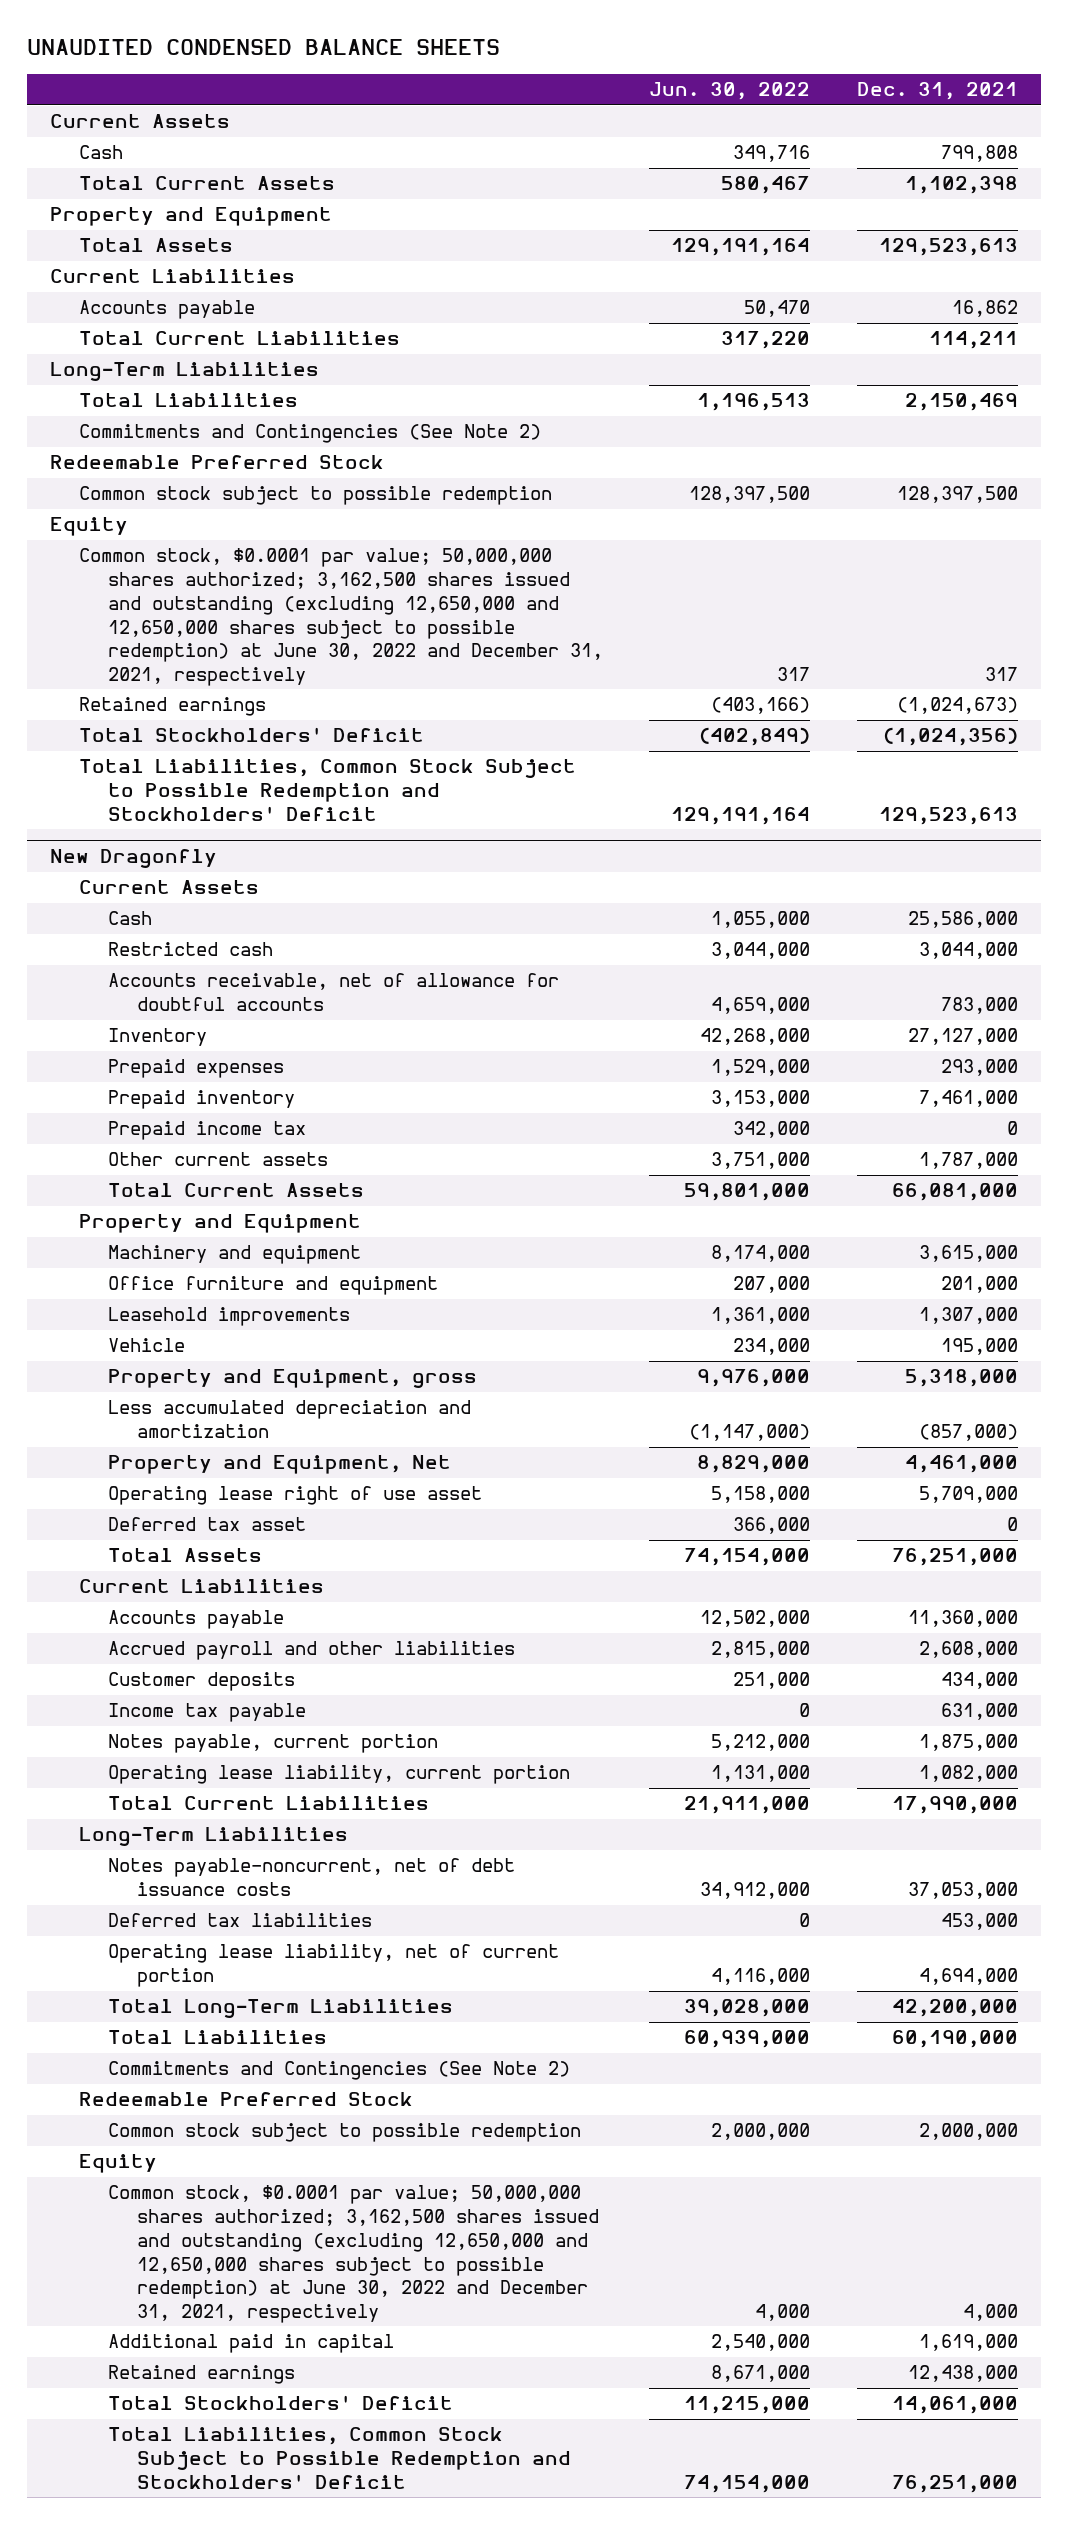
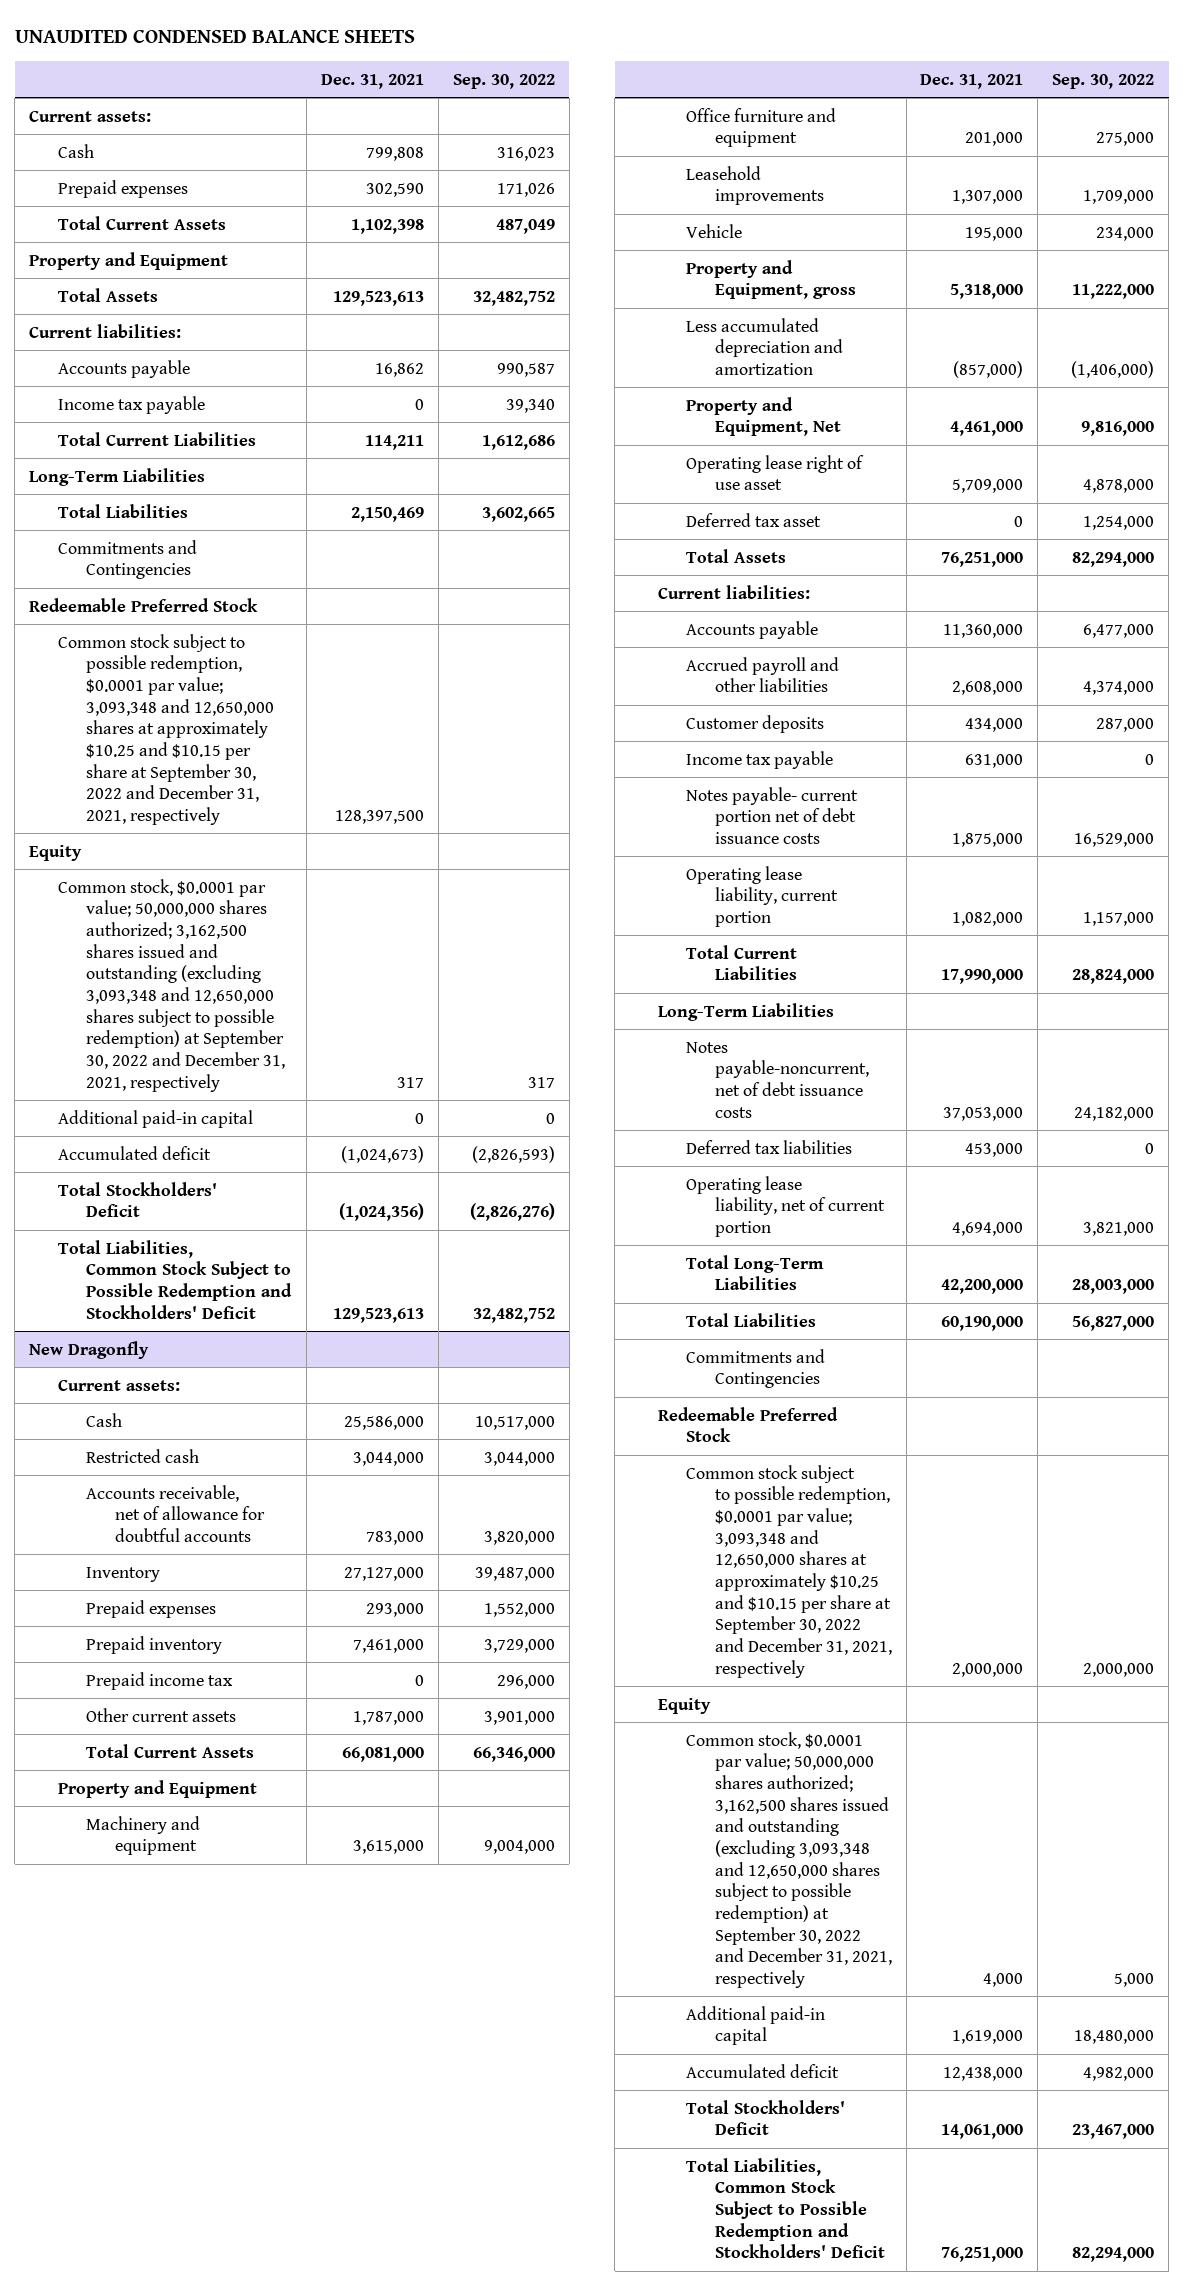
- | Jun. 30, 2022 | Dec. 31, 2021
+ | Dec. 31, 2021 | Sep. 30, 2022
- Current Assets
+ Current assets:
+ Prepaid expenses | 302,590 | 171,026
- Current Liabilities
+ Current liabilities:
+ Income tax payable | 0 | 39,340
- Commitments and Contingencies (See Note 2)
+ Commitments and Contingencies
- Common stock subject to possible redemption | 128,397,500 | 128,397,500
+ Common stock subject to possible redemption, $0.0001 par value; 3,093,348 and 12,650,000 shares at approximately $10.25 and $10.15 per share at September 30, 2022 and December 31, 2021, respectively | 128,397,500 |
- Common stock, $0.0001 par value; 50,000,000 shares authorized; 3,162,500 shares issued and outstanding (excluding 12,650,000 and 12,650,000 shares subject to possible redemption) at June 30, 2022 and December 31, 2021, respectively | 317 | 317
- Retained earnings | (403,166) | (1,024,673)
+ Common stock, $0.0001 par value; 50,000,000 shares authorized; 3,162,500 shares issued and outstanding (excluding 3,093,348 and 12,650,000 shares subject to possible redemption) at September 30, 2022 and December 31, 2021, respectively | 317 | 317
+ Additional paid-in capital | 0 | 0
+ Accumulated deficit | (1,024,673) | (2,826,593)
@ New Dragonfly
- Current Assets
+ Current assets:
- Current Liabilities
+ Current liabilities:
- Notes payable, current portion | 5,212,000 | 1,875,000
+ Notes payable- current portion net of debt issuance costs | 1,875,000 | 16,529,000
- Commitments and Contingencies (See Note 2)
+ Commitments and Contingencies
- Common stock subject to possible redemption | 2,000,000 | 2,000,000
+ Common stock subject to possible redemption, $0.0001 par value; 3,093,348 and 12,650,000 shares at approximately $10.25 and $10.15 per share at September 30, 2022 and December 31, 2021, respectively | 2,000,000 | 2,000,000
- Common stock, $0.0001 par value; 50,000,000 shares authorized; 3,162,500 shares issued and outstanding (excluding 12,650,000 and 12,650,000 shares subject to possible redemption) at June 30, 2022 and December 31, 2021, respectively | 4,000 | 4,000
- Additional paid in capital | 2,540,000 | 1,619,000
- Retained earnings | 8,671,000 | 12,438,000
+ Common stock, $0.0001 par value; 50,000,000 shares authorized; 3,162,500 shares issued and outstanding (excluding 3,093,348 and 12,650,000 shares subject to possible redemption) at September 30, 2022 and December 31, 2021, respectively | 4,000 | 5,000
+ Additional paid-in capital | 1,619,000 | 18,480,000
+ Accumulated deficit | 12,438,000 | 4,982,000

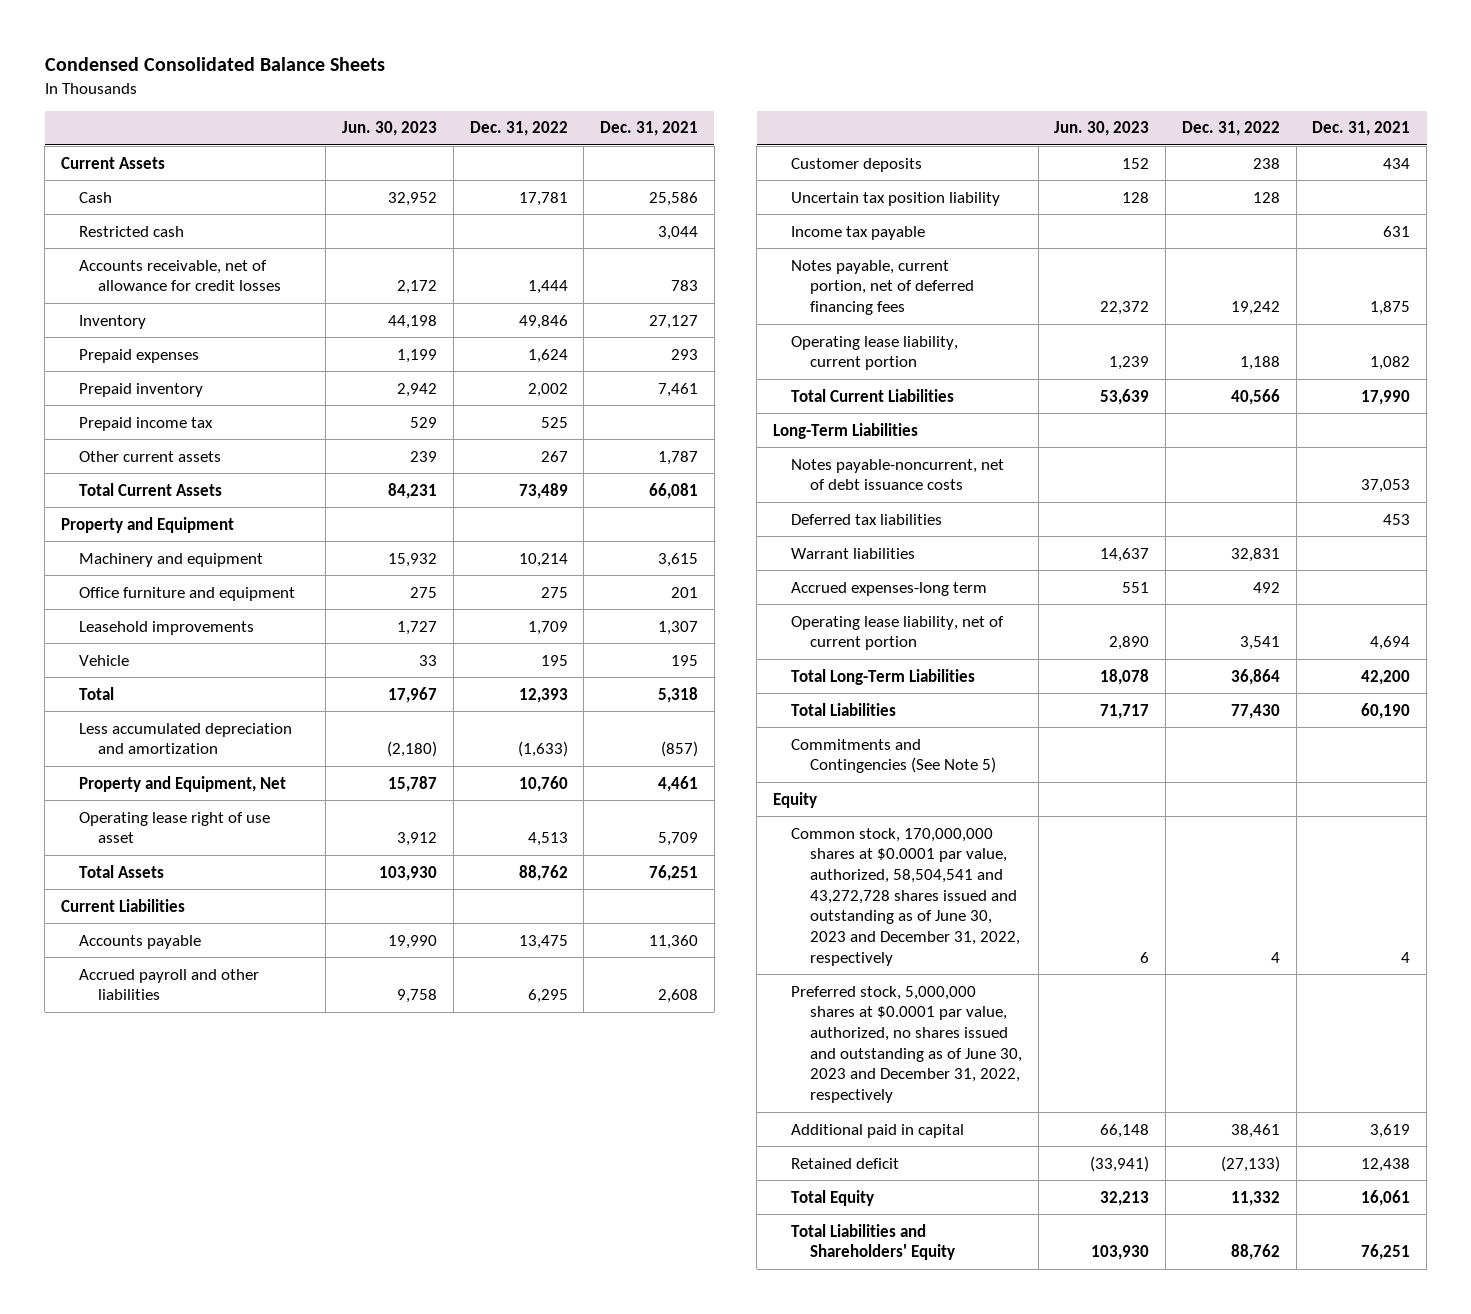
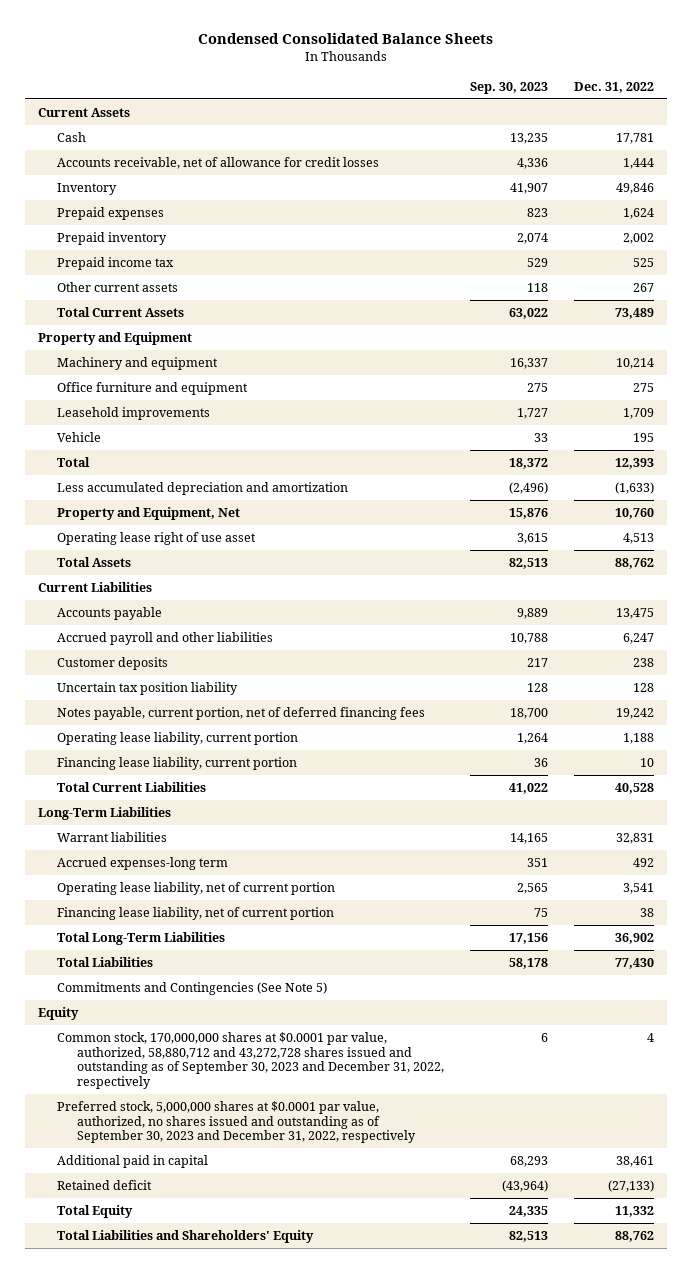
- | Jun. 30, 2023 | Dec. 31, 2022 | Dec. 31, 2021
+ | Sep. 30, 2023 | Dec. 31, 2022
- Restricted cash | | | 3,044
- Accrued payroll and other liabilities | 9,758 | 6,295 | 2,608
+ Accrued payroll and other liabilities | 10,788 | 6,247
- Income tax payable | | | 631
- Total Current Liabilities | 53,639 | 40,566 | 17,990
+ Financing lease liability, current portion | 36 | 10
+ Total Current Liabilities | 41,022 | 40,528
- Notes payable-noncurrent, net of debt issuance costs | | | 37,053
- Deferred tax liabilities | | | 453
- Total Long-Term Liabilities | 18,078 | 36,864 | 42,200
+ Financing lease liability, net of current portion | 75 | 38
+ Total Long-Term Liabilities | 17,156 | 36,902
- Common stock, 170,000,000 shares at $0.0001 par value, authorized, 58,504,541 and 43,272,728 shares issued and outstanding as of June 30, 2023 and December 31, 2022, respectively | 6 | 4 | 4
- Preferred stock, 5,000,000 shares at $0.0001 par value, authorized, no shares issued and outstanding as of June 30, 2023 and December 31, 2022, respectively
+ Common stock, 170,000,000 shares at $0.0001 par value, authorized, 58,880,712 and 43,272,728 shares issued and outstanding as of September 30, 2023 and December 31, 2022, respectively | 6 | 4
+ Preferred stock, 5,000,000 shares at $0.0001 par value, authorized, no shares issued and outstanding as of September 30, 2023 and December 31, 2022, respectively

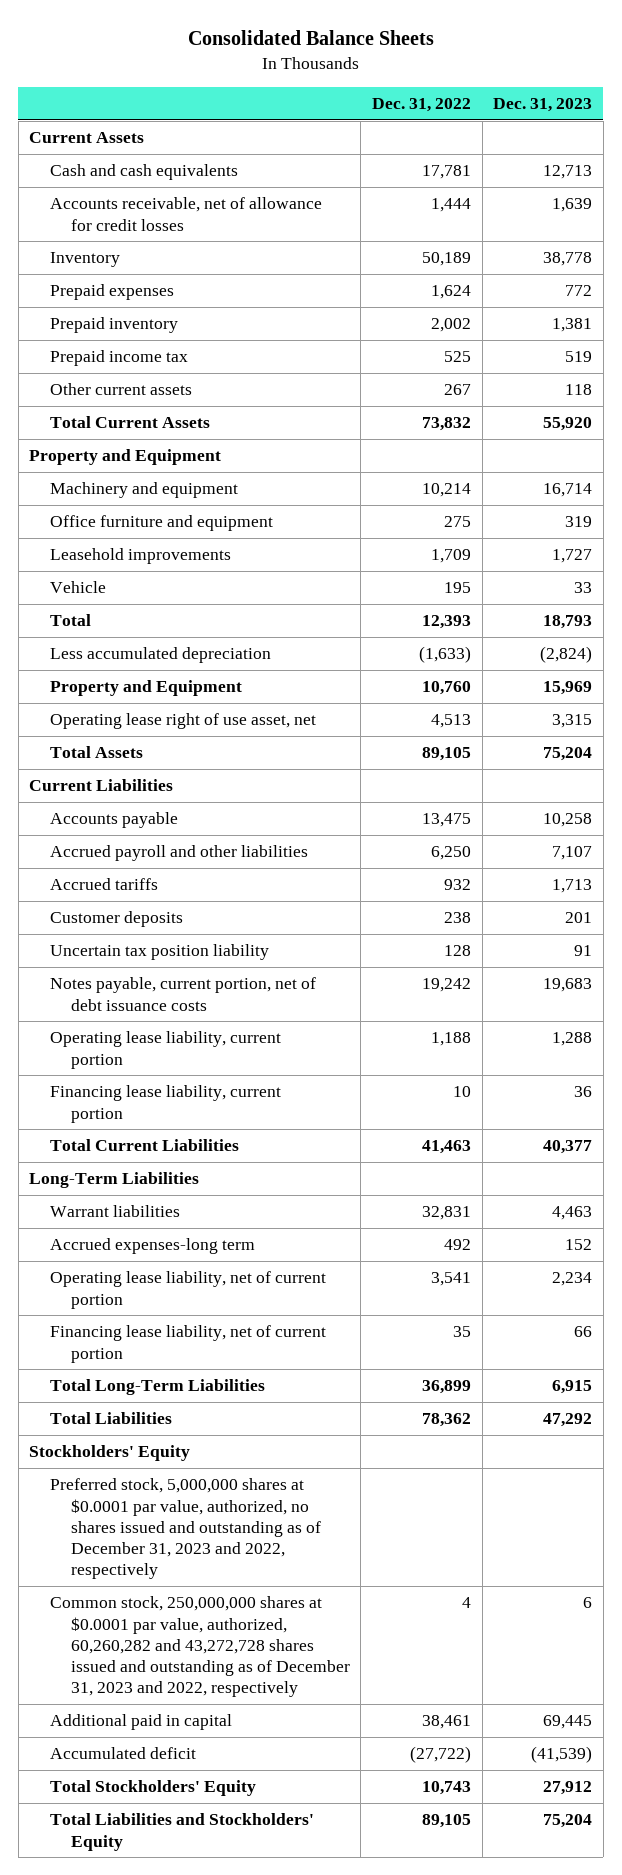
- Condensed Consolidated Balance Sheets
+ Consolidated Balance Sheets
- | Sep. 30, 2023 | Dec. 31, 2022
+ | Dec. 31, 2022 | Dec. 31, 2023
- Cash | 13,235 | 17,781
+ Cash and cash equivalents | 17,781 | 12,713
- Inventory | 41,907 | 49,846
+ Inventory | 50,189 | 38,778
- Total Current Assets | 63,022 | 73,489
+ Total Current Assets | 73,832 | 55,920
- Less accumulated depreciation and amortization | (2,496) | (1,633)
- Property and Equipment, Net | 15,876 | 10,760
- Operating lease right of use asset | 3,615 | 4,513
- Total Assets | 82,513 | 88,762
+ Less accumulated depreciation | (1,633) | (2,824)
+ Property and Equipment | 10,760 | 15,969
+ Operating lease right of use asset, net | 4,513 | 3,315
+ Total Assets | 89,105 | 75,204
- Accrued payroll and other liabilities | 10,788 | 6,247
+ Accrued payroll and other liabilities | 6,250 | 7,107
+ Accrued tariffs | 932 | 1,713
- Notes payable, current portion, net of deferred financing fees | 18,700 | 19,242
+ Notes payable, current portion, net of debt issuance costs | 19,242 | 19,683
- Total Current Liabilities | 41,022 | 40,528
+ Total Current Liabilities | 41,463 | 40,377
- Financing lease liability, net of current portion | 75 | 38
- Total Long-Term Liabilities | 17,156 | 36,902
- Total Liabilities | 58,178 | 77,430
- Commitments and Contingencies (See Note 5)
- Equity
- Common stock, 170,000,000 shares at $0.0001 par value, authorized, 58,880,712 and 43,272,728 shares issued and outstanding as of September 30, 2023 and December 31, 2022, respectively | 6 | 4
- Preferred stock, 5,000,000 shares at $0.0001 par value, authorized, no shares issued and outstanding as of September 30, 2023 and December 31, 2022, respectively
+ Financing lease liability, net of current portion | 35 | 66
+ Total Long-Term Liabilities | 36,899 | 6,915
+ Total Liabilities | 78,362 | 47,292
+ Stockholders' Equity
+ Preferred stock, 5,000,000 shares at $0.0001 par value, authorized, no shares issued and outstanding as of December 31, 2023 and 2022, respectively
+ Common stock, 250,000,000 shares at $0.0001 par value, authorized, 60,260,282 and 43,272,728 shares issued and outstanding as of December 31, 2023 and 2022, respectively | 4 | 6
- Retained deficit | (43,964) | (27,133)
- Total Equity | 24,335 | 11,332
- Total Liabilities and Shareholders' Equity | 82,513 | 88,762
+ Accumulated deficit | (27,722) | (41,539)
+ Total Stockholders' Equity | 10,743 | 27,912
+ Total Liabilities and Stockholders' Equity | 89,105 | 75,204

